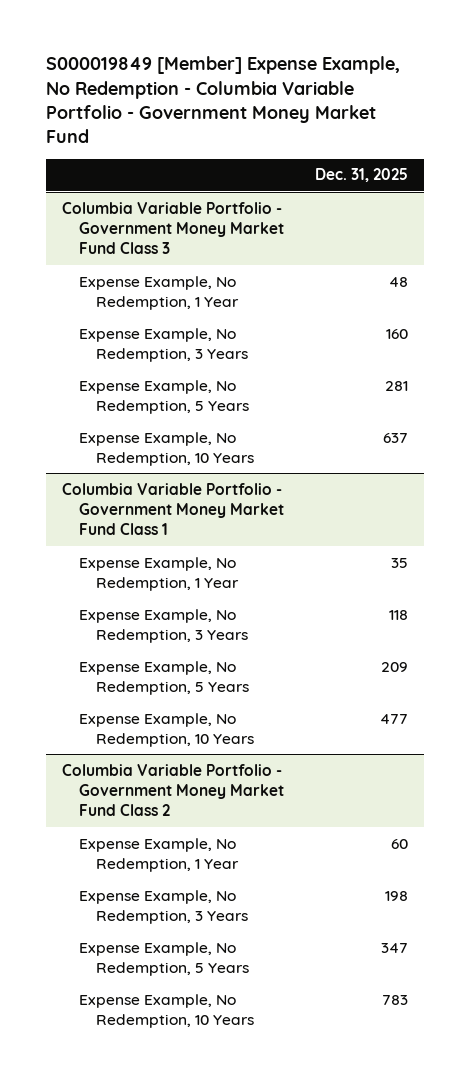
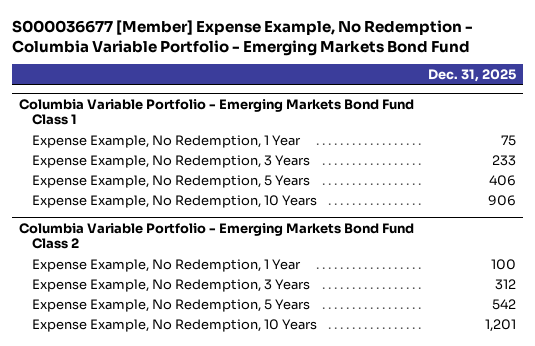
- S000019849 [Member] Expense Example, No Redemption - Columbia Variable Portfolio - Government Money Market Fund
+ S000036677 [Member] Expense Example, No Redemption - Columbia Variable Portfolio - Emerging Markets Bond Fund
- Columbia Variable Portfolio - Government Money Market Fund Class 3
- Expense Example, No Redemption, 1 Year | 48
- Expense Example, No Redemption, 3 Years | 160
- Expense Example, No Redemption, 5 Years | 281
- Expense Example, No Redemption, 10 Years | 637
- Columbia Variable Portfolio - Government Money Market Fund Class 1
- Expense Example, No Redemption, 1 Year | 35
- Expense Example, No Redemption, 3 Years | 118
- Expense Example, No Redemption, 5 Years | 209
- Expense Example, No Redemption, 10 Years | 477
- Columbia Variable Portfolio - Government Money Market Fund Class 2
- Expense Example, No Redemption, 1 Year | 60
- Expense Example, No Redemption, 3 Years | 198
- Expense Example, No Redemption, 5 Years | 347
- Expense Example, No Redemption, 10 Years | 783
+ Columbia Variable Portfolio - Emerging Markets Bond Fund Class 1
+ Expense Example, No Redemption, 1 Year | 75
+ Expense Example, No Redemption, 3 Years | 233
+ Expense Example, No Redemption, 5 Years | 406
+ Expense Example, No Redemption, 10 Years | 906
+ Columbia Variable Portfolio - Emerging Markets Bond Fund Class 2
+ Expense Example, No Redemption, 1 Year | 100
+ Expense Example, No Redemption, 3 Years | 312
+ Expense Example, No Redemption, 5 Years | 542
+ Expense Example, No Redemption, 10 Years | 1,201

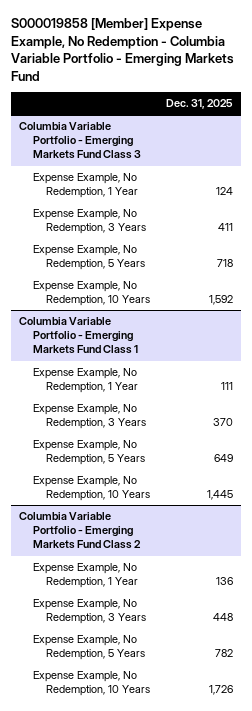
- S000036677 [Member] Expense Example, No Redemption - Columbia Variable Portfolio - Emerging Markets Bond Fund
+ S000019858 [Member] Expense Example, No Redemption - Columbia Variable Portfolio - Emerging Markets Fund
- Columbia Variable Portfolio - Emerging Markets Bond Fund Class 1
- Expense Example, No Redemption, 1 Year | 75
- Expense Example, No Redemption, 3 Years | 233
- Expense Example, No Redemption, 5 Years | 406
- Expense Example, No Redemption, 10 Years | 906
- Columbia Variable Portfolio - Emerging Markets Bond Fund Class 2
- Expense Example, No Redemption, 1 Year | 100
- Expense Example, No Redemption, 3 Years | 312
- Expense Example, No Redemption, 5 Years | 542
- Expense Example, No Redemption, 10 Years | 1,201
+ Columbia Variable Portfolio - Emerging Markets Fund Class 3
+ Expense Example, No Redemption, 1 Year | 124
+ Expense Example, No Redemption, 3 Years | 411
+ Expense Example, No Redemption, 5 Years | 718
+ Expense Example, No Redemption, 10 Years | 1,592
+ Columbia Variable Portfolio - Emerging Markets Fund Class 1
+ Expense Example, No Redemption, 1 Year | 111
+ Expense Example, No Redemption, 3 Years | 370
+ Expense Example, No Redemption, 5 Years | 649
+ Expense Example, No Redemption, 10 Years | 1,445
+ Columbia Variable Portfolio - Emerging Markets Fund Class 2
+ Expense Example, No Redemption, 1 Year | 136
+ Expense Example, No Redemption, 3 Years | 448
+ Expense Example, No Redemption, 5 Years | 782
+ Expense Example, No Redemption, 10 Years | 1,726

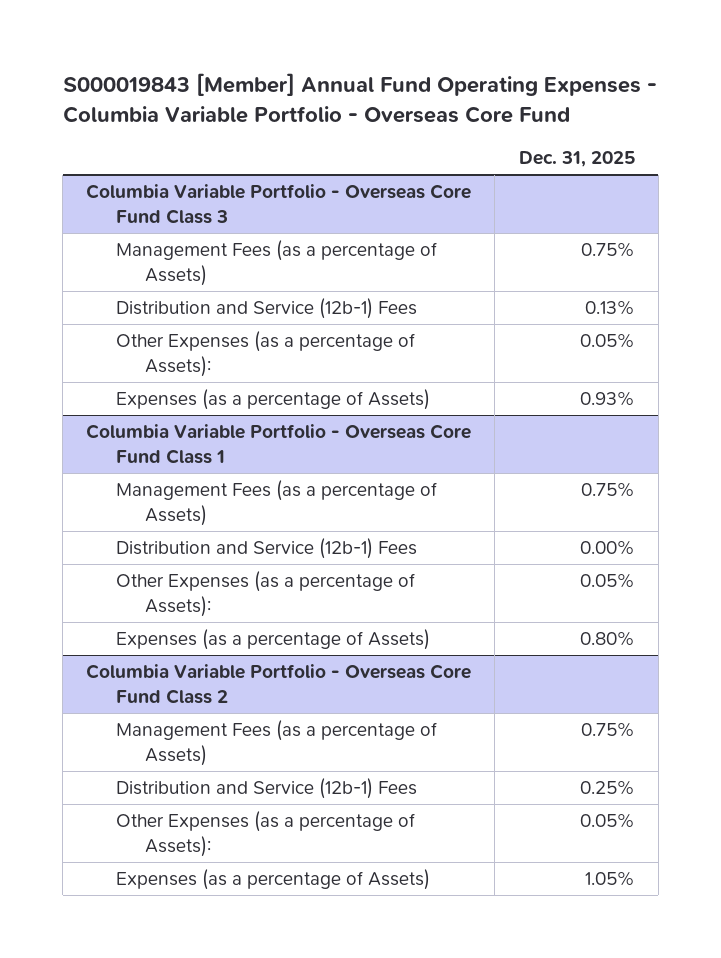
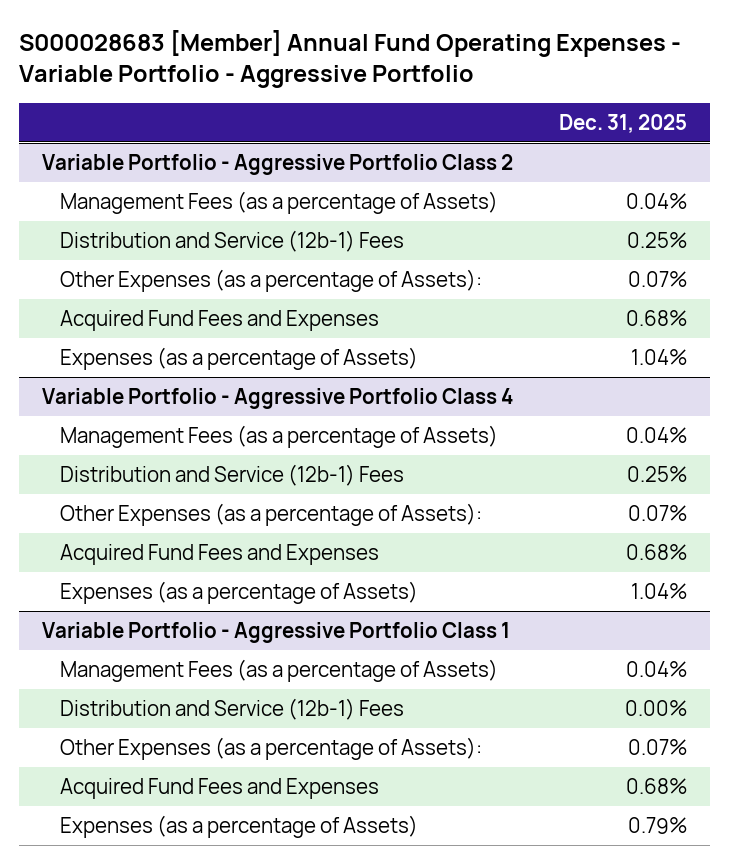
- S000019843 [Member] Annual Fund Operating Expenses - Columbia Variable Portfolio - Overseas Core Fund
+ S000028683 [Member] Annual Fund Operating Expenses - Variable Portfolio - Aggressive Portfolio
- Columbia Variable Portfolio - Overseas Core Fund Class 3
- Management Fees (as a percentage of Assets) | 0.75%
- Distribution and Service (12b-1) Fees | 0.13%
- Other Expenses (as a percentage of Assets): | 0.05%
- Expenses (as a percentage of Assets) | 0.93%
- Columbia Variable Portfolio - Overseas Core Fund Class 1
- Management Fees (as a percentage of Assets) | 0.75%
- Distribution and Service (12b-1) Fees | 0.00%
- Other Expenses (as a percentage of Assets): | 0.05%
- Expenses (as a percentage of Assets) | 0.80%
- Columbia Variable Portfolio - Overseas Core Fund Class 2
- Management Fees (as a percentage of Assets) | 0.75%
+ Variable Portfolio - Aggressive Portfolio Class 2
+ Management Fees (as a percentage of Assets) | 0.04%
- Other Expenses (as a percentage of Assets): | 0.05%
- Expenses (as a percentage of Assets) | 1.05%
+ Other Expenses (as a percentage of Assets): | 0.07%
+ Acquired Fund Fees and Expenses | 0.68%
+ Expenses (as a percentage of Assets) | 1.04%
+ Variable Portfolio - Aggressive Portfolio Class 4
+ Management Fees (as a percentage of Assets) | 0.04%
+ Distribution and Service (12b-1) Fees | 0.25%
+ Other Expenses (as a percentage of Assets): | 0.07%
+ Acquired Fund Fees and Expenses | 0.68%
+ Expenses (as a percentage of Assets) | 1.04%
+ Variable Portfolio - Aggressive Portfolio Class 1
+ Management Fees (as a percentage of Assets) | 0.04%
+ Distribution and Service (12b-1) Fees | 0.00%
+ Other Expenses (as a percentage of Assets): | 0.07%
+ Acquired Fund Fees and Expenses | 0.68%
+ Expenses (as a percentage of Assets) | 0.79%

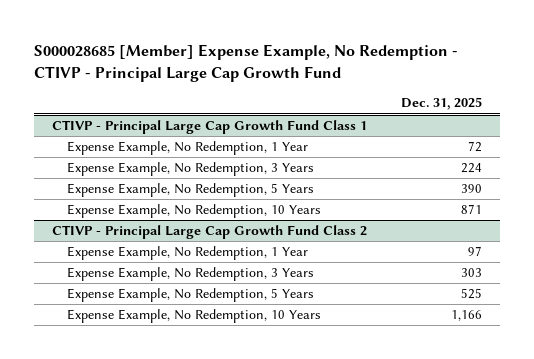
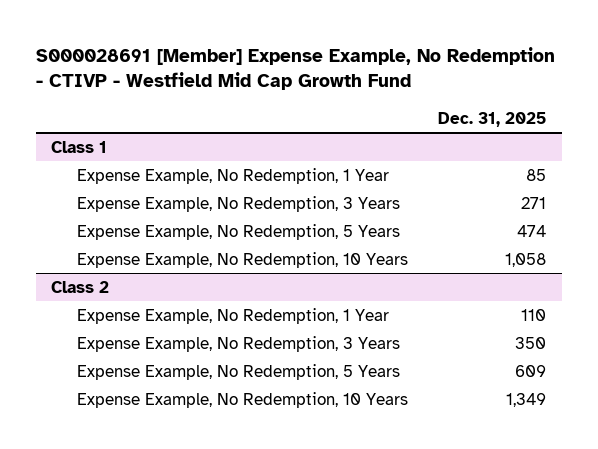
- S000028685 [Member] Expense Example, No Redemption - CTIVP - Principal Large Cap Growth Fund
+ S000028691 [Member] Expense Example, No Redemption - CTIVP - Westfield Mid Cap Growth Fund
- CTIVP - Principal Large Cap Growth Fund Class 1
- Expense Example, No Redemption, 1 Year | 72
- Expense Example, No Redemption, 3 Years | 224
- Expense Example, No Redemption, 5 Years | 390
- Expense Example, No Redemption, 10 Years | 871
- CTIVP - Principal Large Cap Growth Fund Class 2
- Expense Example, No Redemption, 1 Year | 97
- Expense Example, No Redemption, 3 Years | 303
- Expense Example, No Redemption, 5 Years | 525
- Expense Example, No Redemption, 10 Years | 1,166
+ Class 1
+ Expense Example, No Redemption, 1 Year | 85
+ Expense Example, No Redemption, 3 Years | 271
+ Expense Example, No Redemption, 5 Years | 474
+ Expense Example, No Redemption, 10 Years | 1,058
+ Class 2
+ Expense Example, No Redemption, 1 Year | 110
+ Expense Example, No Redemption, 3 Years | 350
+ Expense Example, No Redemption, 5 Years | 609
+ Expense Example, No Redemption, 10 Years | 1,349

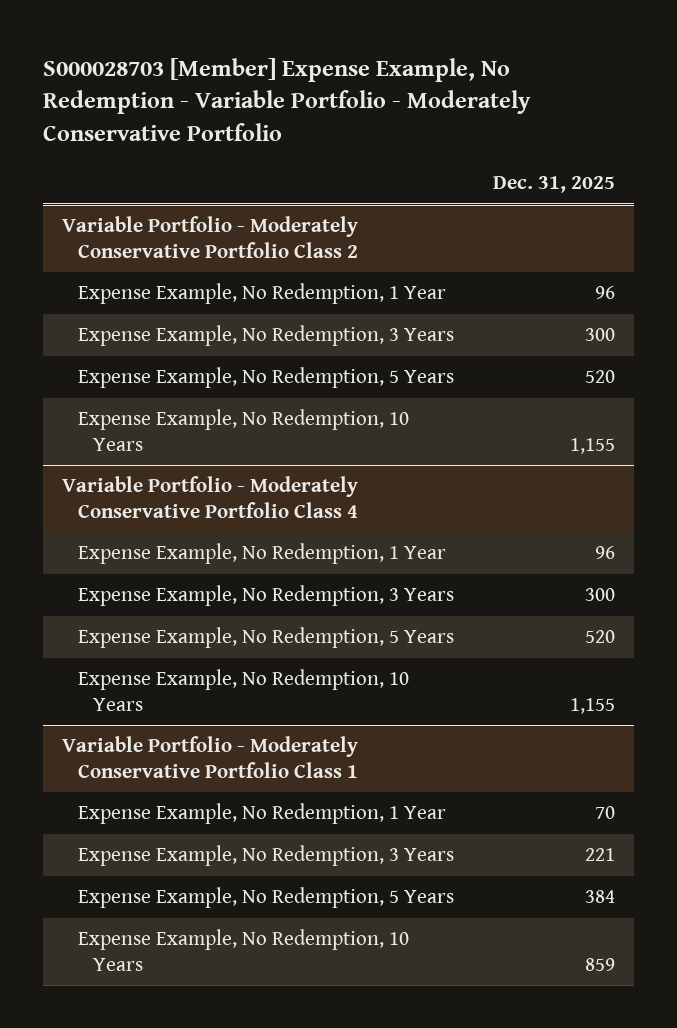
- S000028691 [Member] Expense Example, No Redemption - CTIVP - Westfield Mid Cap Growth Fund
+ S000028703 [Member] Expense Example, No Redemption - Variable Portfolio - Moderately Conservative Portfolio
- Class 1
- Expense Example, No Redemption, 1 Year | 85
- Expense Example, No Redemption, 3 Years | 271
- Expense Example, No Redemption, 5 Years | 474
- Expense Example, No Redemption, 10 Years | 1,058
- Class 2
- Expense Example, No Redemption, 1 Year | 110
- Expense Example, No Redemption, 3 Years | 350
- Expense Example, No Redemption, 5 Years | 609
- Expense Example, No Redemption, 10 Years | 1,349
+ Variable Portfolio - Moderately Conservative Portfolio Class 2
+ Expense Example, No Redemption, 1 Year | 96
+ Expense Example, No Redemption, 3 Years | 300
+ Expense Example, No Redemption, 5 Years | 520
+ Expense Example, No Redemption, 10 Years | 1,155
+ Variable Portfolio - Moderately Conservative Portfolio Class 4
+ Expense Example, No Redemption, 1 Year | 96
+ Expense Example, No Redemption, 3 Years | 300
+ Expense Example, No Redemption, 5 Years | 520
+ Expense Example, No Redemption, 10 Years | 1,155
+ Variable Portfolio - Moderately Conservative Portfolio Class 1
+ Expense Example, No Redemption, 1 Year | 70
+ Expense Example, No Redemption, 3 Years | 221
+ Expense Example, No Redemption, 5 Years | 384
+ Expense Example, No Redemption, 10 Years | 859

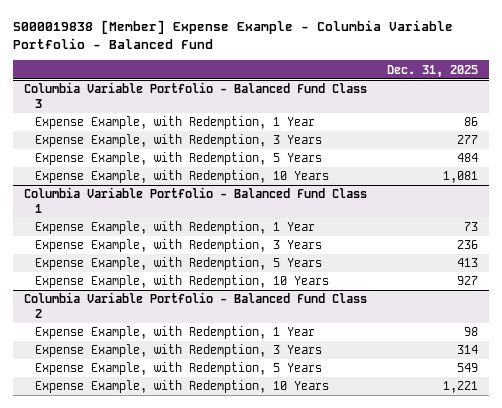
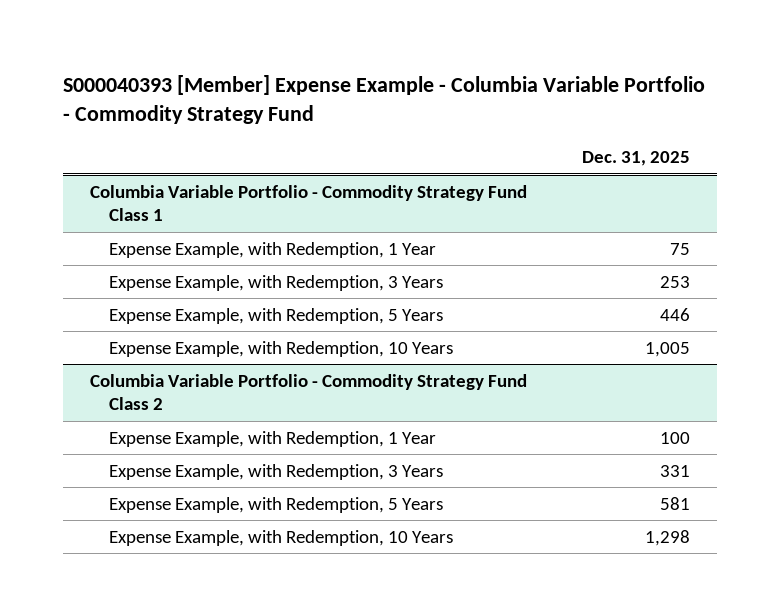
- S000019838 [Member] Expense Example - Columbia Variable Portfolio - Balanced Fund
+ S000040393 [Member] Expense Example - Columbia Variable Portfolio - Commodity Strategy Fund
- Columbia Variable Portfolio - Balanced Fund Class 3
- Expense Example, with Redemption, 1 Year | 86
- Expense Example, with Redemption, 3 Years | 277
- Expense Example, with Redemption, 5 Years | 484
- Expense Example, with Redemption, 10 Years | 1,081
- Columbia Variable Portfolio - Balanced Fund Class 1
- Expense Example, with Redemption, 1 Year | 73
- Expense Example, with Redemption, 3 Years | 236
- Expense Example, with Redemption, 5 Years | 413
- Expense Example, with Redemption, 10 Years | 927
- Columbia Variable Portfolio - Balanced Fund Class 2
- Expense Example, with Redemption, 1 Year | 98
- Expense Example, with Redemption, 3 Years | 314
- Expense Example, with Redemption, 5 Years | 549
- Expense Example, with Redemption, 10 Years | 1,221
+ Columbia Variable Portfolio - Commodity Strategy Fund Class 1
+ Expense Example, with Redemption, 1 Year | 75
+ Expense Example, with Redemption, 3 Years | 253
+ Expense Example, with Redemption, 5 Years | 446
+ Expense Example, with Redemption, 10 Years | 1,005
+ Columbia Variable Portfolio - Commodity Strategy Fund Class 2
+ Expense Example, with Redemption, 1 Year | 100
+ Expense Example, with Redemption, 3 Years | 331
+ Expense Example, with Redemption, 5 Years | 581
+ Expense Example, with Redemption, 10 Years | 1,298

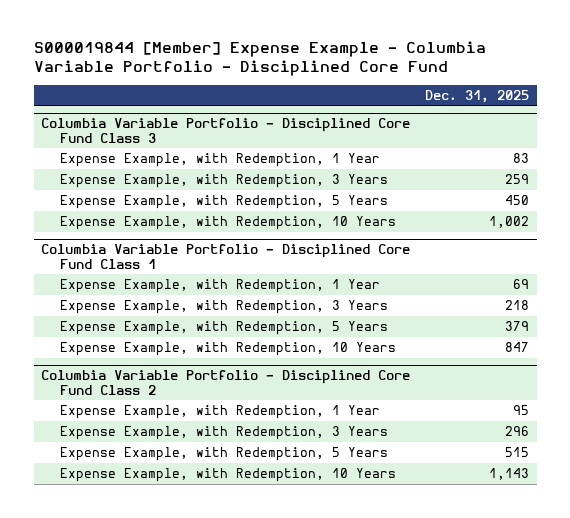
- S000040393 [Member] Expense Example - Columbia Variable Portfolio - Commodity Strategy Fund
+ S000019844 [Member] Expense Example - Columbia Variable Portfolio - Disciplined Core Fund
- Columbia Variable Portfolio - Commodity Strategy Fund Class 1
- Expense Example, with Redemption, 1 Year | 75
- Expense Example, with Redemption, 3 Years | 253
- Expense Example, with Redemption, 5 Years | 446
- Expense Example, with Redemption, 10 Years | 1,005
- Columbia Variable Portfolio - Commodity Strategy Fund Class 2
- Expense Example, with Redemption, 1 Year | 100
- Expense Example, with Redemption, 3 Years | 331
- Expense Example, with Redemption, 5 Years | 581
- Expense Example, with Redemption, 10 Years | 1,298
+ Columbia Variable Portfolio - Disciplined Core Fund Class 3
+ Expense Example, with Redemption, 1 Year | 83
+ Expense Example, with Redemption, 3 Years | 259
+ Expense Example, with Redemption, 5 Years | 450
+ Expense Example, with Redemption, 10 Years | 1,002
+ Columbia Variable Portfolio - Disciplined Core Fund Class 1
+ Expense Example, with Redemption, 1 Year | 69
+ Expense Example, with Redemption, 3 Years | 218
+ Expense Example, with Redemption, 5 Years | 379
+ Expense Example, with Redemption, 10 Years | 847
+ Columbia Variable Portfolio - Disciplined Core Fund Class 2
+ Expense Example, with Redemption, 1 Year | 95
+ Expense Example, with Redemption, 3 Years | 296
+ Expense Example, with Redemption, 5 Years | 515
+ Expense Example, with Redemption, 10 Years | 1,143

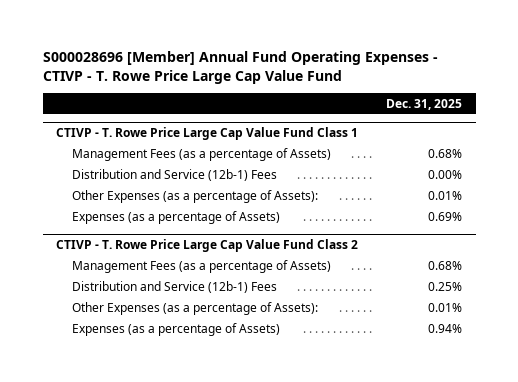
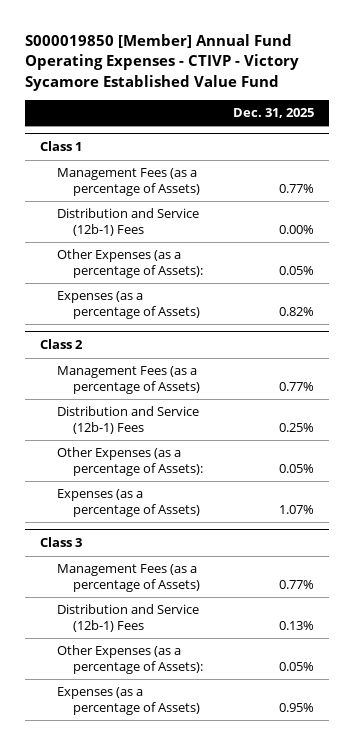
- S000028696 [Member] Annual Fund Operating Expenses - CTIVP - T. Rowe Price Large Cap Value Fund
+ S000019850 [Member] Annual Fund Operating Expenses - CTIVP - Victory Sycamore Established Value Fund
- CTIVP - T. Rowe Price Large Cap Value Fund Class 1
- Management Fees (as a percentage of Assets) | 0.68%
+ Class 1
+ Management Fees (as a percentage of Assets) | 0.77%
- Other Expenses (as a percentage of Assets): | 0.01%
- Expenses (as a percentage of Assets) | 0.69%
- CTIVP - T. Rowe Price Large Cap Value Fund Class 2
- Management Fees (as a percentage of Assets) | 0.68%
+ Other Expenses (as a percentage of Assets): | 0.05%
+ Expenses (as a percentage of Assets) | 0.82%
+ Class 2
+ Management Fees (as a percentage of Assets) | 0.77%
- Other Expenses (as a percentage of Assets): | 0.01%
- Expenses (as a percentage of Assets) | 0.94%
+ Other Expenses (as a percentage of Assets): | 0.05%
+ Expenses (as a percentage of Assets) | 1.07%
+ Class 3
+ Management Fees (as a percentage of Assets) | 0.77%
+ Distribution and Service (12b-1) Fees | 0.13%
+ Other Expenses (as a percentage of Assets): | 0.05%
+ Expenses (as a percentage of Assets) | 0.95%

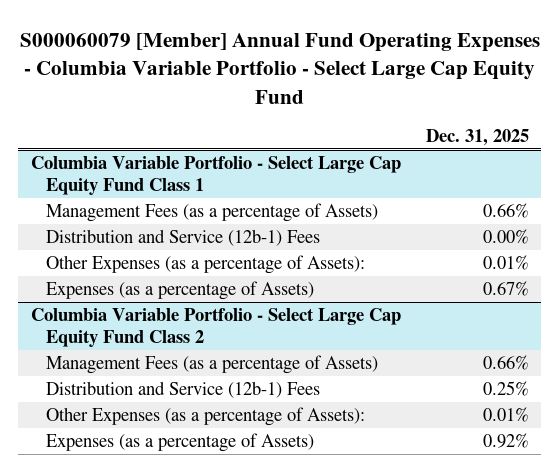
- S000019850 [Member] Annual Fund Operating Expenses - CTIVP - Victory Sycamore Established Value Fund
+ S000060079 [Member] Annual Fund Operating Expenses - Columbia Variable Portfolio - Select Large Cap Equity Fund
- Class 1
- Management Fees (as a percentage of Assets) | 0.77%
+ Columbia Variable Portfolio - Select Large Cap Equity Fund Class 1
+ Management Fees (as a percentage of Assets) | 0.66%
- Other Expenses (as a percentage of Assets): | 0.05%
- Expenses (as a percentage of Assets) | 0.82%
- Class 2
- Management Fees (as a percentage of Assets) | 0.77%
+ Other Expenses (as a percentage of Assets): | 0.01%
+ Expenses (as a percentage of Assets) | 0.67%
+ Columbia Variable Portfolio - Select Large Cap Equity Fund Class 2
+ Management Fees (as a percentage of Assets) | 0.66%
- Other Expenses (as a percentage of Assets): | 0.05%
- Expenses (as a percentage of Assets) | 1.07%
- Class 3
- Management Fees (as a percentage of Assets) | 0.77%
- Distribution and Service (12b-1) Fees | 0.13%
- Other Expenses (as a percentage of Assets): | 0.05%
- Expenses (as a percentage of Assets) | 0.95%
+ Other Expenses (as a percentage of Assets): | 0.01%
+ Expenses (as a percentage of Assets) | 0.92%

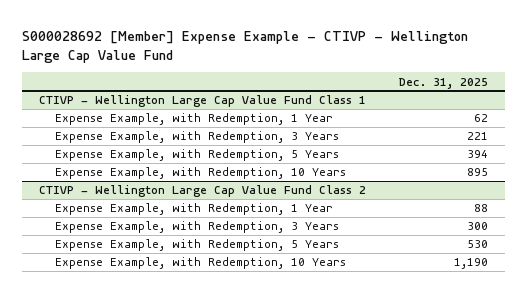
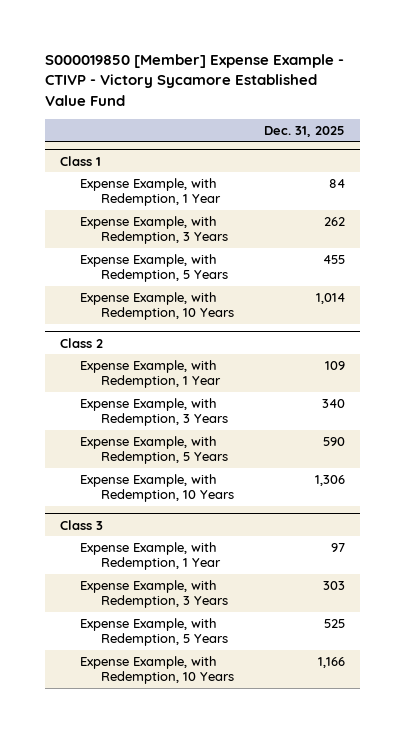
- S000028692 [Member] Expense Example - CTIVP - Wellington Large Cap Value Fund
+ S000019850 [Member] Expense Example - CTIVP - Victory Sycamore Established Value Fund
- CTIVP - Wellington Large Cap Value Fund Class 1
- Expense Example, with Redemption, 1 Year | 62
- Expense Example, with Redemption, 3 Years | 221
- Expense Example, with Redemption, 5 Years | 394
- Expense Example, with Redemption, 10 Years | 895
- CTIVP - Wellington Large Cap Value Fund Class 2
- Expense Example, with Redemption, 1 Year | 88
- Expense Example, with Redemption, 3 Years | 300
- Expense Example, with Redemption, 5 Years | 530
- Expense Example, with Redemption, 10 Years | 1,190
+ Class 1
+ Expense Example, with Redemption, 1 Year | 84
+ Expense Example, with Redemption, 3 Years | 262
+ Expense Example, with Redemption, 5 Years | 455
+ Expense Example, with Redemption, 10 Years | 1,014
+ Class 2
+ Expense Example, with Redemption, 1 Year | 109
+ Expense Example, with Redemption, 3 Years | 340
+ Expense Example, with Redemption, 5 Years | 590
+ Expense Example, with Redemption, 10 Years | 1,306
+ Class 3
+ Expense Example, with Redemption, 1 Year | 97
+ Expense Example, with Redemption, 3 Years | 303
+ Expense Example, with Redemption, 5 Years | 525
+ Expense Example, with Redemption, 10 Years | 1,166

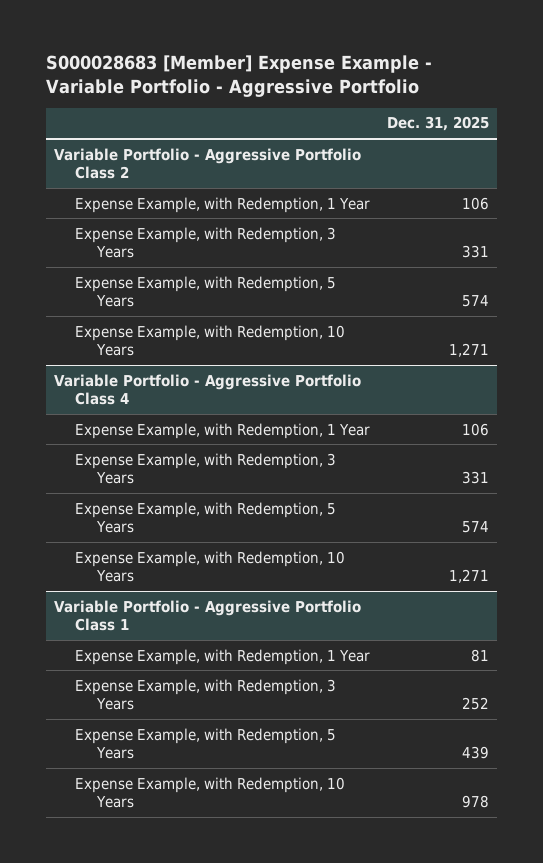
- S000019850 [Member] Expense Example - CTIVP - Victory Sycamore Established Value Fund
+ S000028683 [Member] Expense Example - Variable Portfolio - Aggressive Portfolio
- Class 1
- Expense Example, with Redemption, 1 Year | 84
- Expense Example, with Redemption, 3 Years | 262
- Expense Example, with Redemption, 5 Years | 455
- Expense Example, with Redemption, 10 Years | 1,014
- Class 2
- Expense Example, with Redemption, 1 Year | 109
- Expense Example, with Redemption, 3 Years | 340
- Expense Example, with Redemption, 5 Years | 590
- Expense Example, with Redemption, 10 Years | 1,306
- Class 3
- Expense Example, with Redemption, 1 Year | 97
- Expense Example, with Redemption, 3 Years | 303
- Expense Example, with Redemption, 5 Years | 525
- Expense Example, with Redemption, 10 Years | 1,166
+ Variable Portfolio - Aggressive Portfolio Class 2
+ Expense Example, with Redemption, 1 Year | 106
+ Expense Example, with Redemption, 3 Years | 331
+ Expense Example, with Redemption, 5 Years | 574
+ Expense Example, with Redemption, 10 Years | 1,271
+ Variable Portfolio - Aggressive Portfolio Class 4
+ Expense Example, with Redemption, 1 Year | 106
+ Expense Example, with Redemption, 3 Years | 331
+ Expense Example, with Redemption, 5 Years | 574
+ Expense Example, with Redemption, 10 Years | 1,271
+ Variable Portfolio - Aggressive Portfolio Class 1
+ Expense Example, with Redemption, 1 Year | 81
+ Expense Example, with Redemption, 3 Years | 252
+ Expense Example, with Redemption, 5 Years | 439
+ Expense Example, with Redemption, 10 Years | 978

